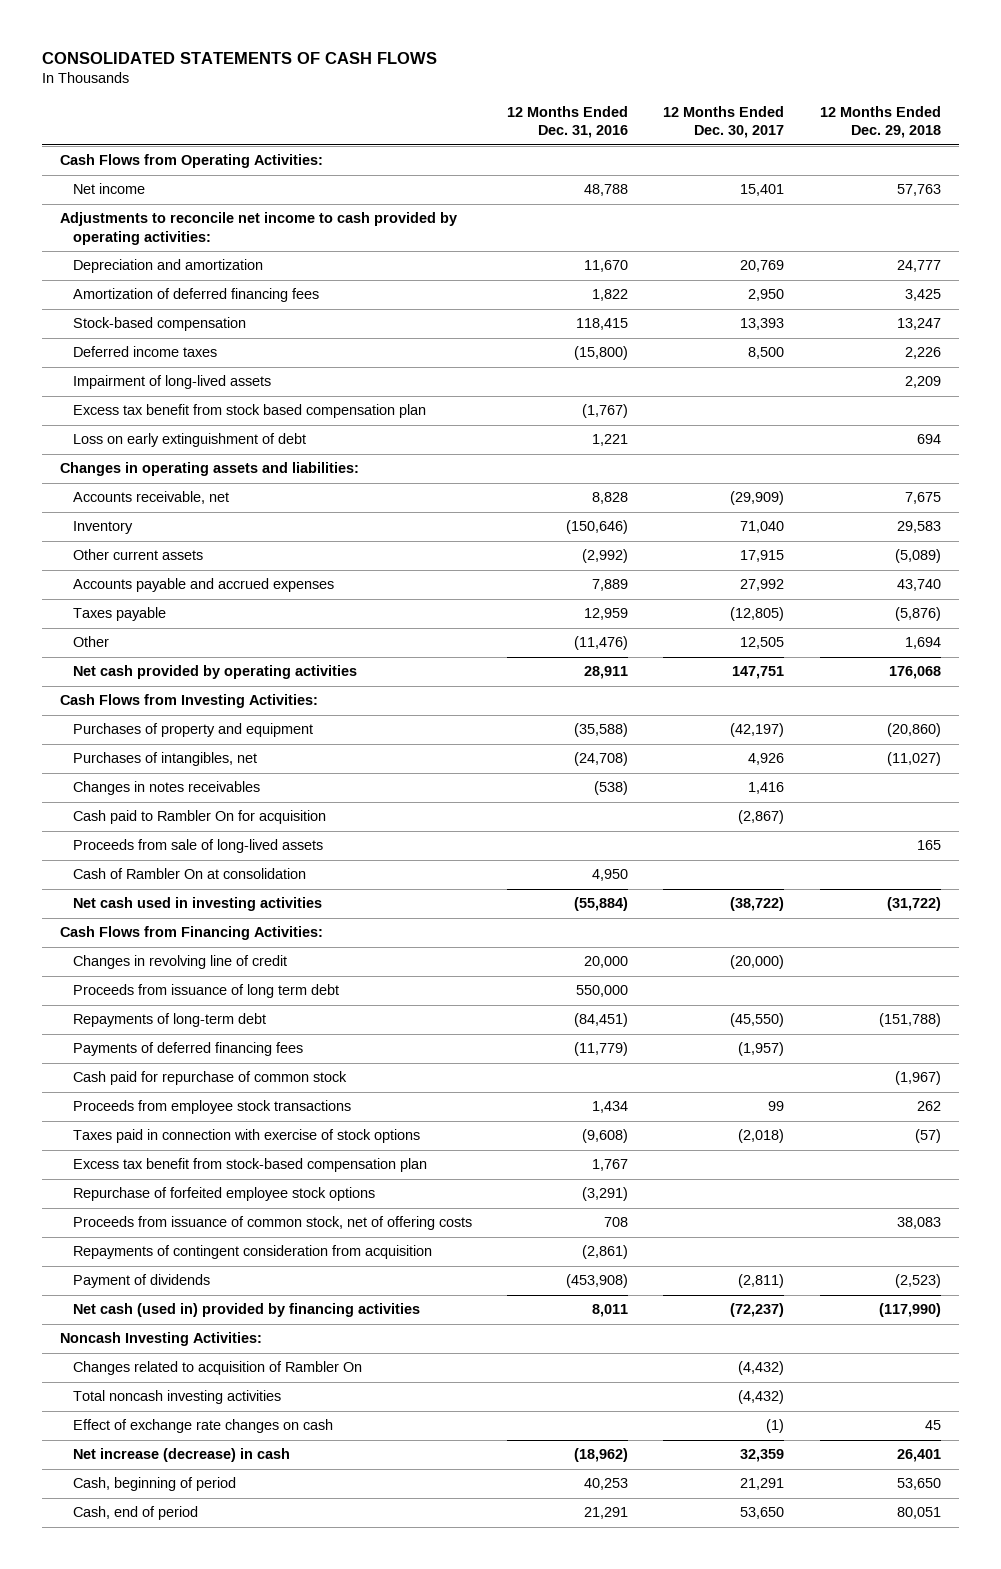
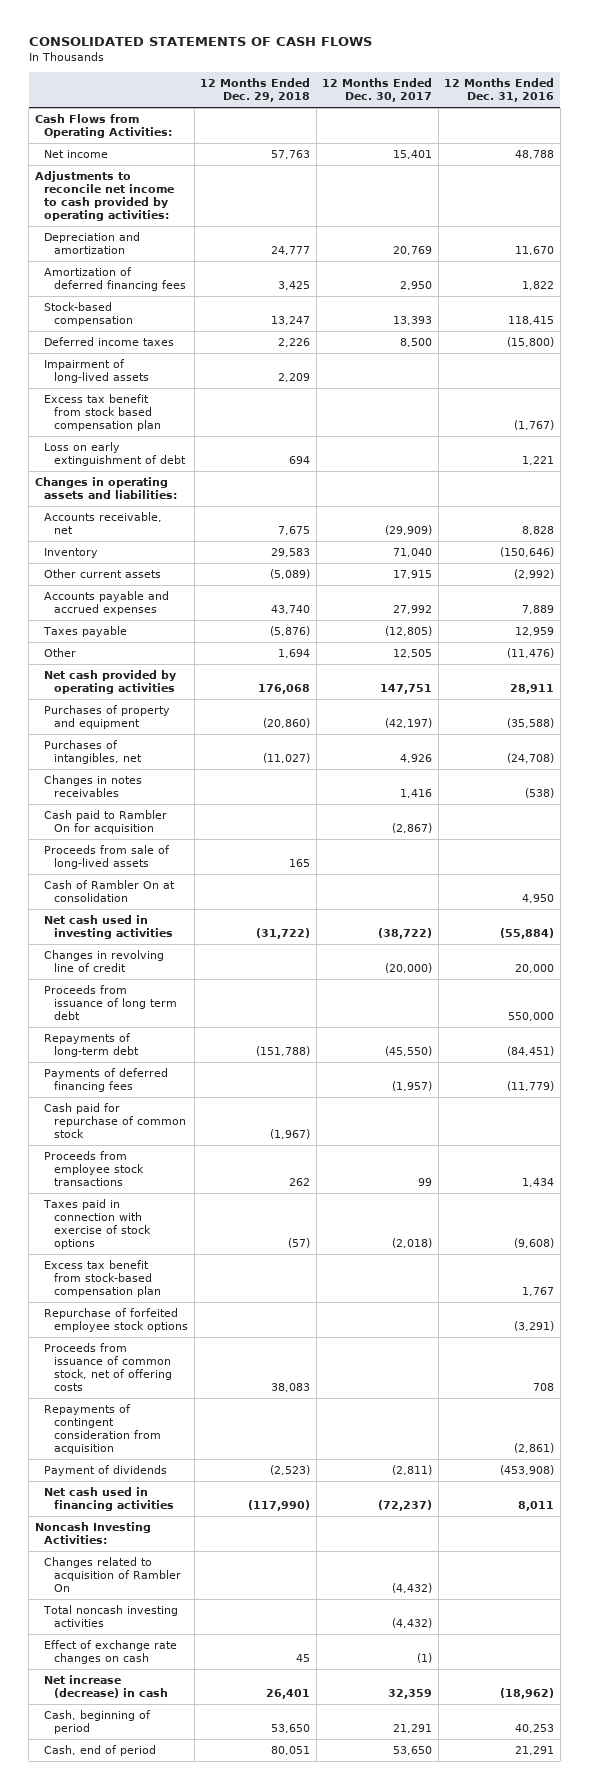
- | 12 Months Ended Dec. 31, 2016 | 12 Months Ended Dec. 30, 2017 | 12 Months Ended Dec. 29, 2018
+ | 12 Months Ended Dec. 29, 2018 | 12 Months Ended Dec. 30, 2017 | 12 Months Ended Dec. 31, 2016
- Cash Flows from Investing Activities:
- Cash Flows from Financing Activities:
- Net cash (used in) provided by financing activities | 8,011 | (72,237) | (117,990)
+ Net cash used in financing activities | (117,990) | (72,237) | 8,011

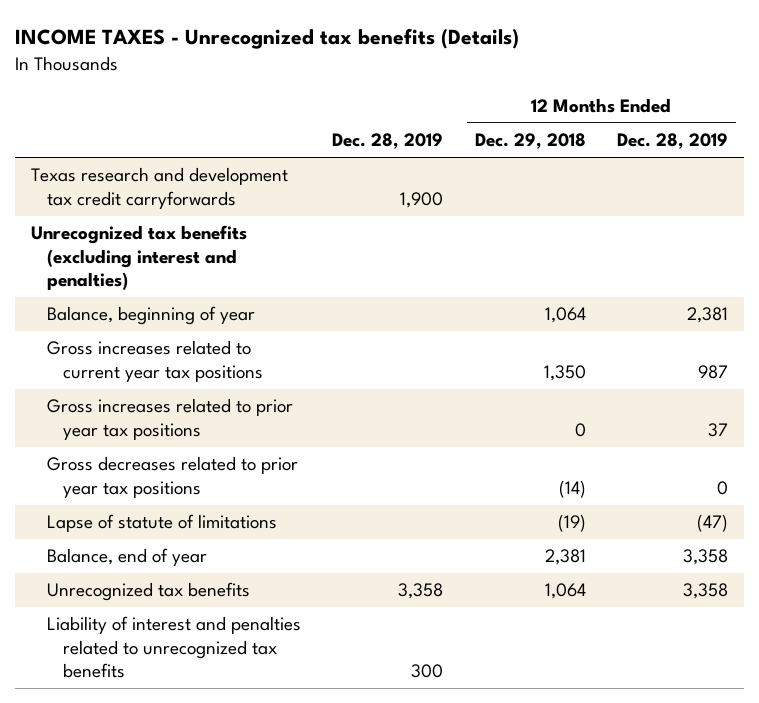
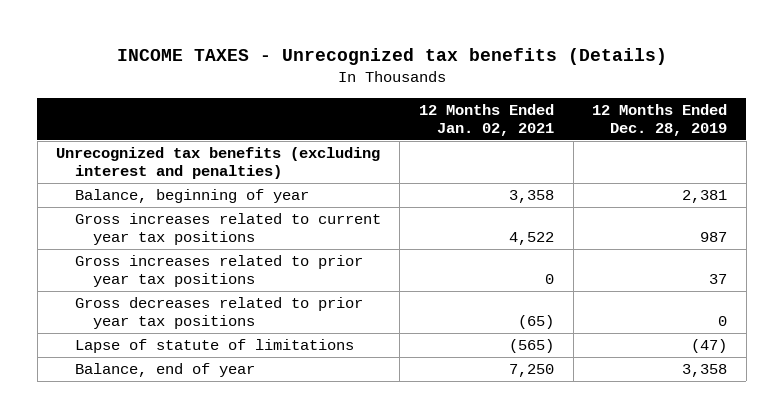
- | Dec. 28, 2019 | 12 Months Ended Dec. 29, 2018 | 12 Months Ended Dec. 28, 2019
+ | 12 Months Ended Jan. 02, 2021 | 12 Months Ended Dec. 28, 2019
- Texas research and development tax credit carryforwards | 1,900 | |
- Unrecognized tax benefits | 3,358 | 1,064 | 3,358
- Liability of interest and penalties related to unrecognized tax benefits | 300 | |

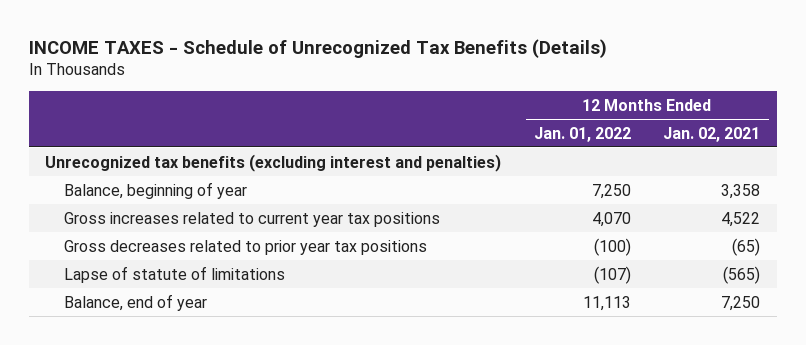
- INCOME TAXES - Unrecognized tax benefits (Details)
+ INCOME TAXES - Schedule of Unrecognized Tax Benefits (Details)
- | 12 Months Ended Jan. 02, 2021 | 12 Months Ended Dec. 28, 2019
+ | 12 Months Ended Jan. 01, 2022 | 12 Months Ended Jan. 02, 2021
- Gross increases related to prior year tax positions | 0 | 37

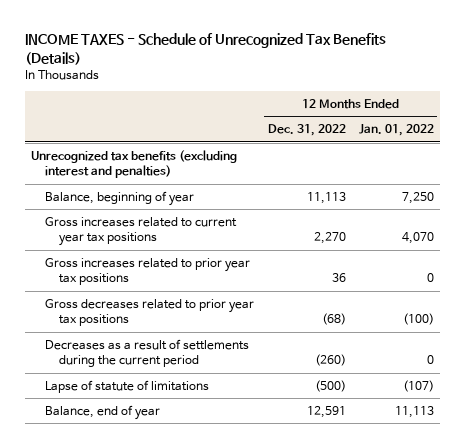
- | 12 Months Ended Jan. 01, 2022 | 12 Months Ended Jan. 02, 2021
+ | 12 Months Ended Dec. 31, 2022 | 12 Months Ended Jan. 01, 2022
+ Gross increases related to prior year tax positions | 36 | 0
+ Decreases as a result of settlements during the current period | (260) | 0

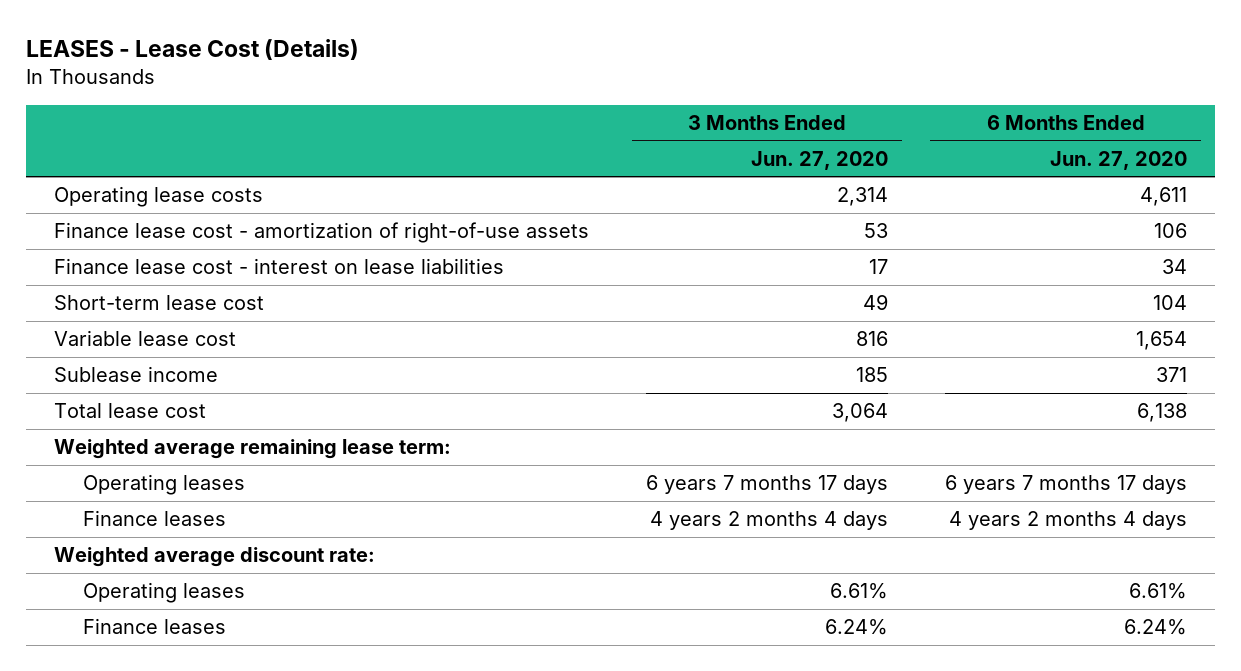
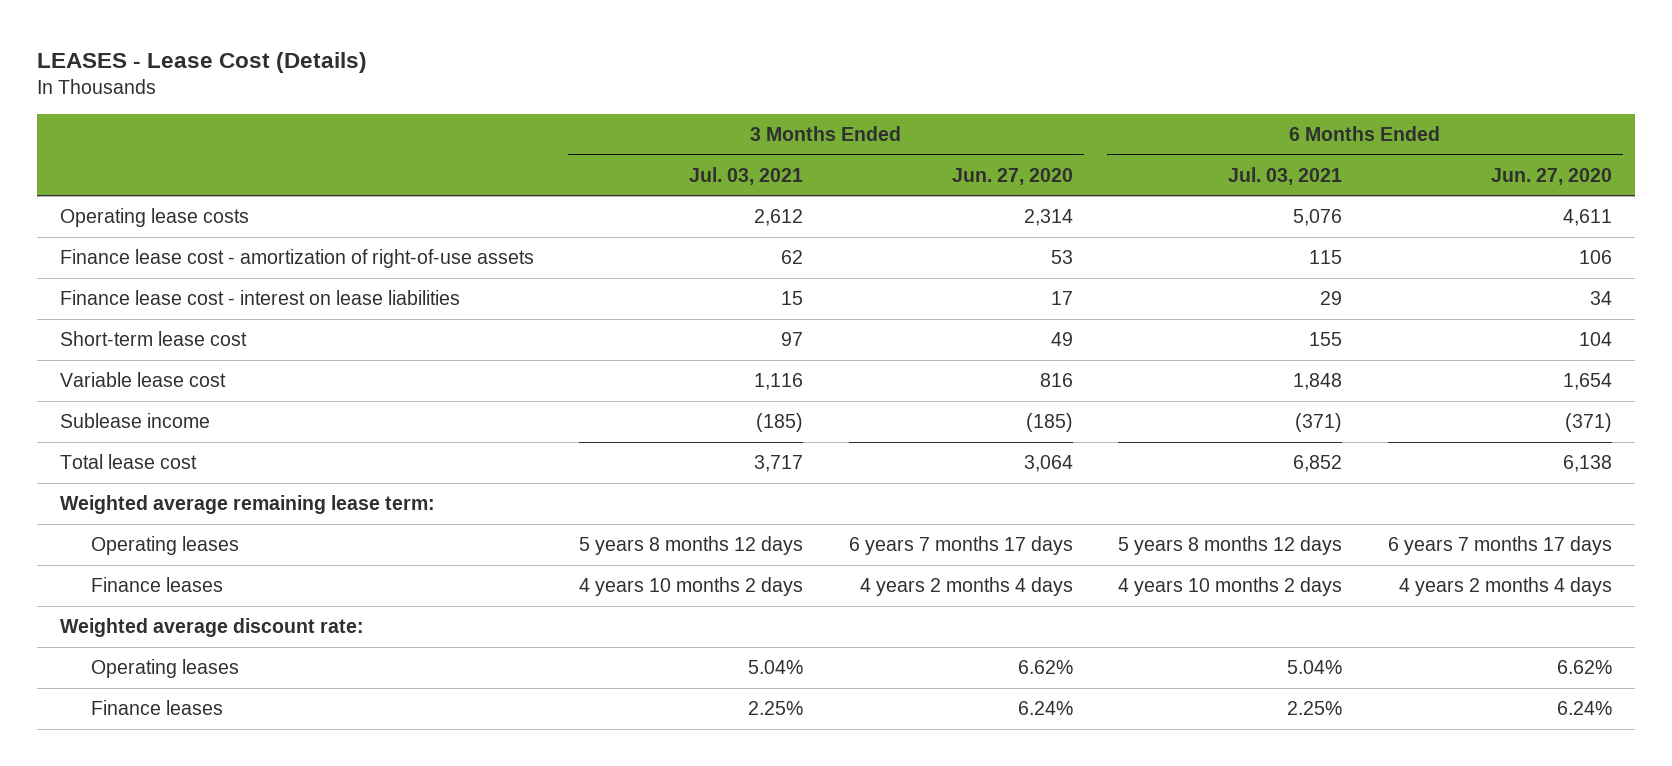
- | 3 Months Ended Jun. 27, 2020 | 6 Months Ended Jun. 27, 2020
+ | 3 Months Ended Jul. 03, 2021 | 3 Months Ended Jun. 27, 2020 | 6 Months Ended Jul. 03, 2021 | 6 Months Ended Jun. 27, 2020
- Sublease income | 185 | 371
+ Sublease income | (185) | (185) | (371) | (371)
- Operating leases | 6.61% | 6.61%
+ Operating leases | 5.04% | 6.62% | 5.04% | 6.62%

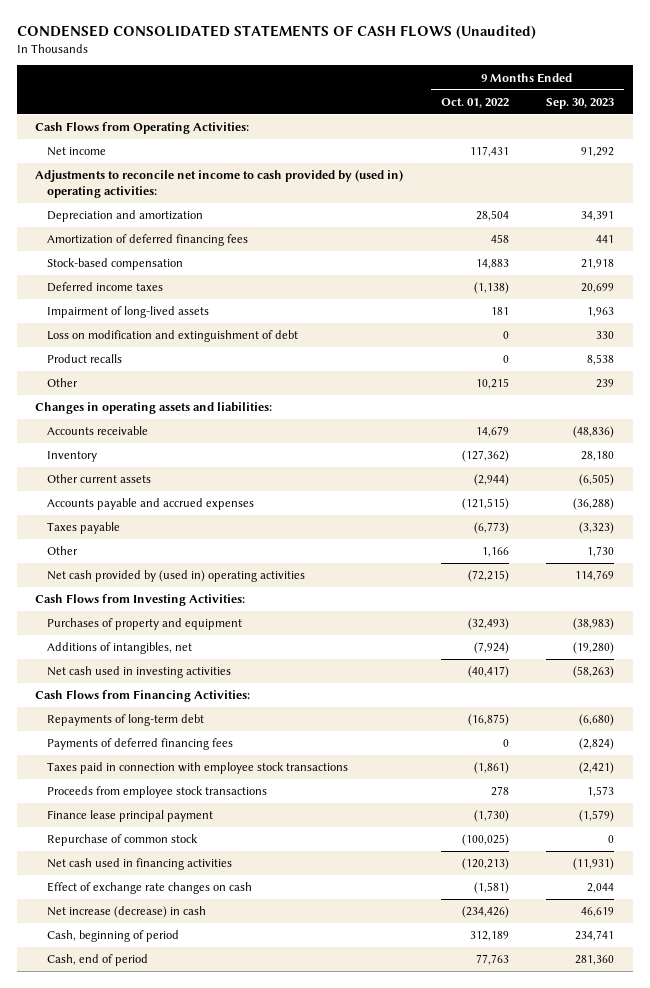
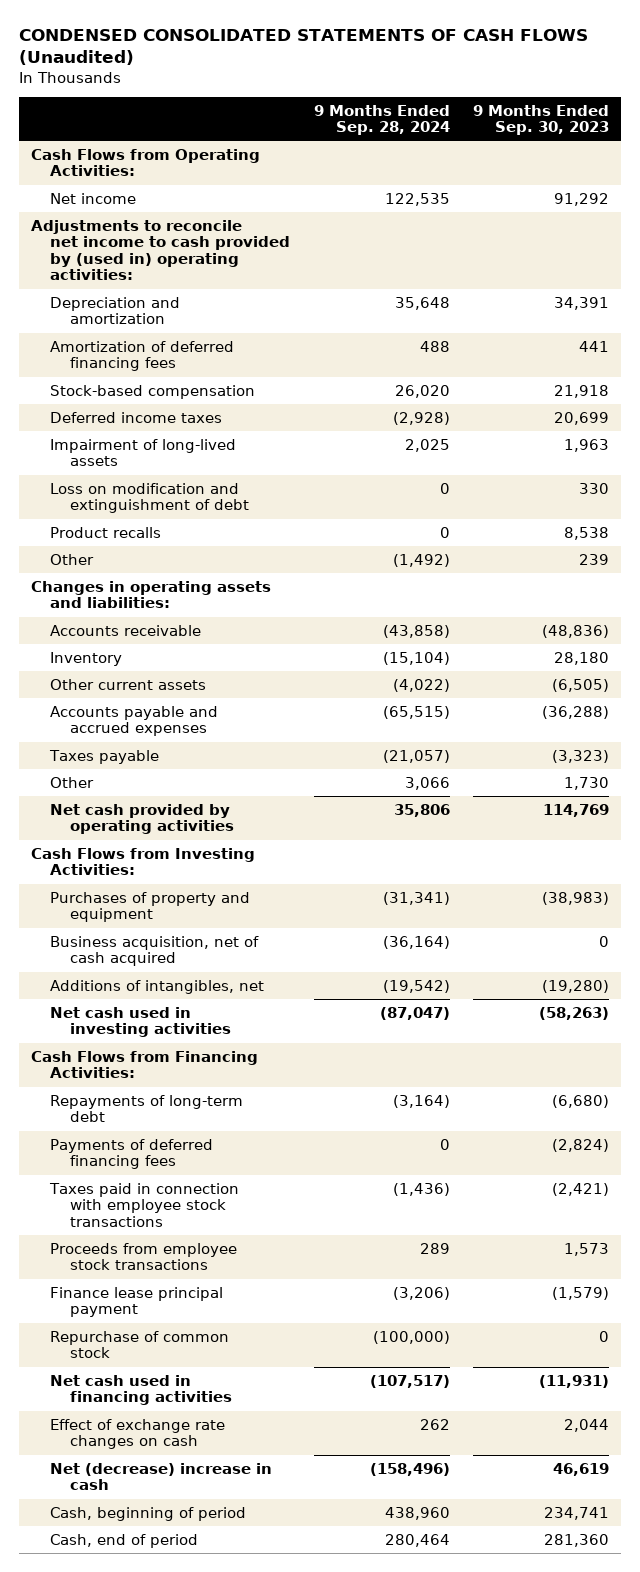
- | 9 Months Ended Oct. 01, 2022 | 9 Months Ended Sep. 30, 2023
+ | 9 Months Ended Sep. 28, 2024 | 9 Months Ended Sep. 30, 2023
- Net cash provided by (used in) operating activities | (72,215) | 114,769
+ Net cash provided by operating activities | 35,806 | 114,769
+ Business acquisition, net of cash acquired | (36,164) | 0
- Net increase (decrease) in cash | (234,426) | 46,619
+ Net (decrease) increase in cash | (158,496) | 46,619

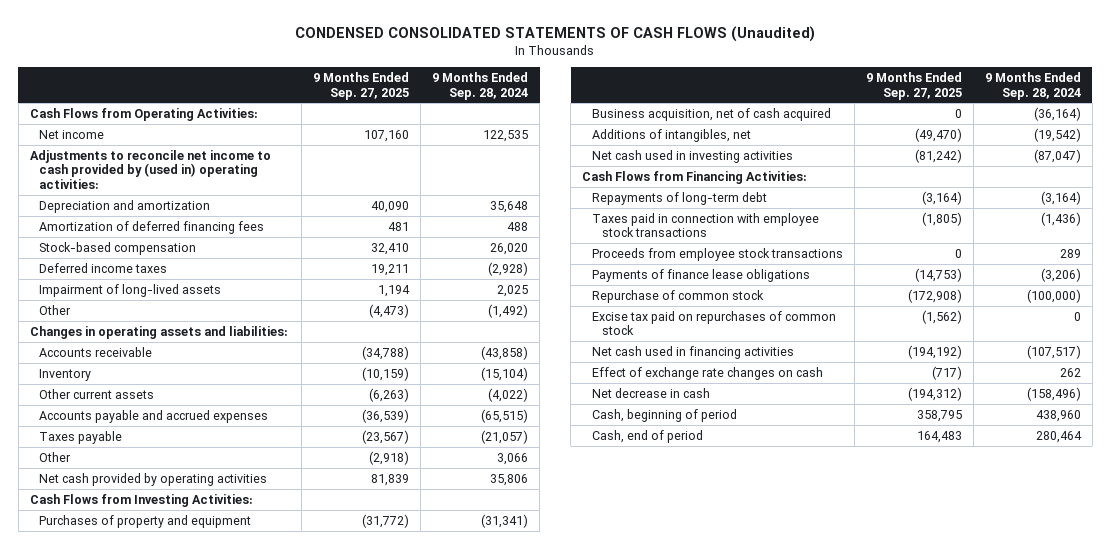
- | 9 Months Ended Sep. 28, 2024 | 9 Months Ended Sep. 30, 2023
+ | 9 Months Ended Sep. 27, 2025 | 9 Months Ended Sep. 28, 2024
- Loss on modification and extinguishment of debt | 0 | 330
- Product recalls | 0 | 8,538
- Payments of deferred financing fees | 0 | (2,824)
- Finance lease principal payment | (3,206) | (1,579)
+ Payments of finance lease obligations | (14,753) | (3,206)
+ Excise tax paid on repurchases of common stock | (1,562) | 0
- Net (decrease) increase in cash | (158,496) | 46,619
+ Net decrease in cash | (194,312) | (158,496)

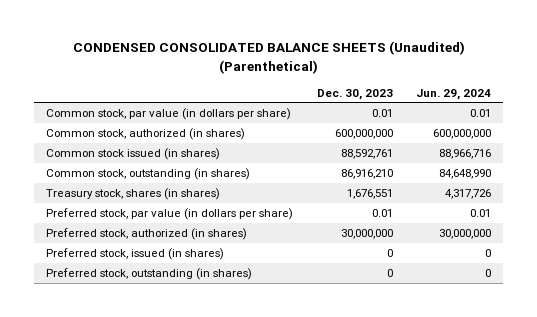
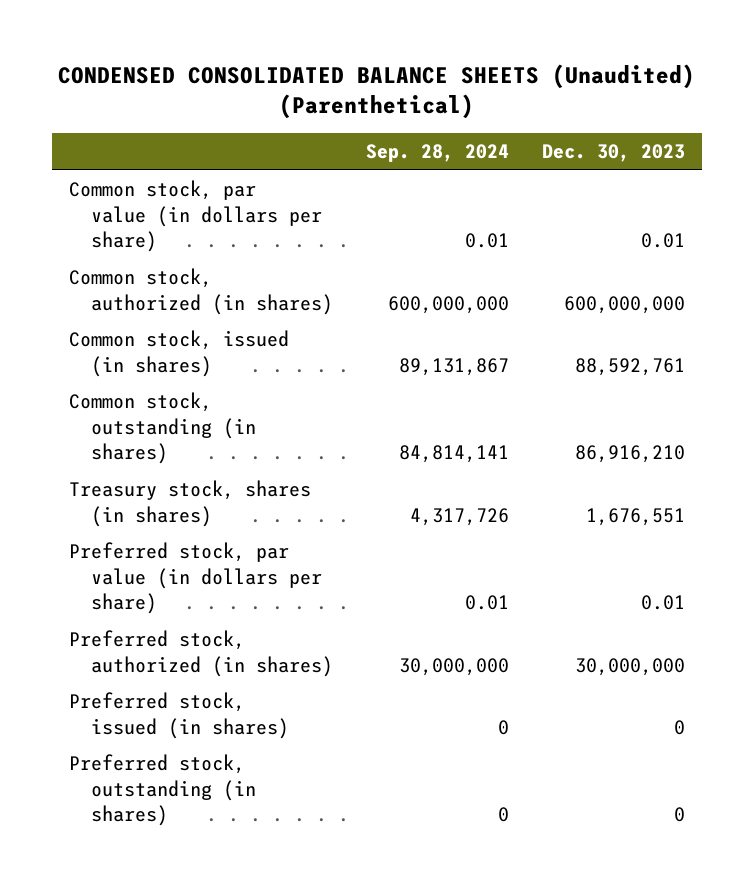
- | Dec. 30, 2023 | Jun. 29, 2024
+ | Sep. 28, 2024 | Dec. 30, 2023
- Common stock issued (in shares) | 88,592,761 | 88,966,716
+ Common stock, issued (in shares) | 89,131,867 | 88,592,761

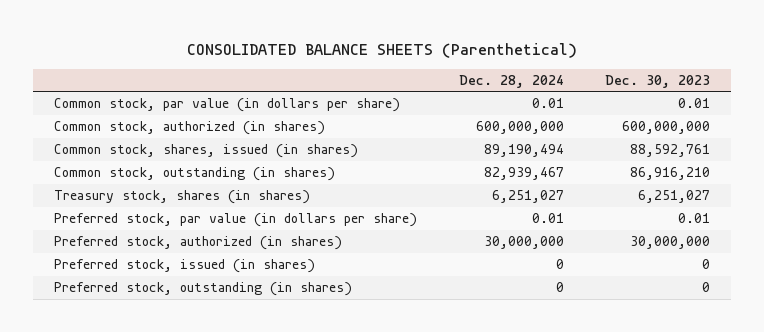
- CONDENSED CONSOLIDATED BALANCE SHEETS (Unaudited) (Parenthetical)
+ CONSOLIDATED BALANCE SHEETS (Parenthetical)
- | Sep. 28, 2024 | Dec. 30, 2023
+ | Dec. 28, 2024 | Dec. 30, 2023
- Common stock, issued (in shares) | 89,131,867 | 88,592,761
+ Common stock, shares, issued (in shares) | 89,190,494 | 88,592,761
- Treasury stock, shares (in shares) | 4,317,726 | 1,676,551
+ Treasury stock, shares (in shares) | 6,251,027 | 6,251,027

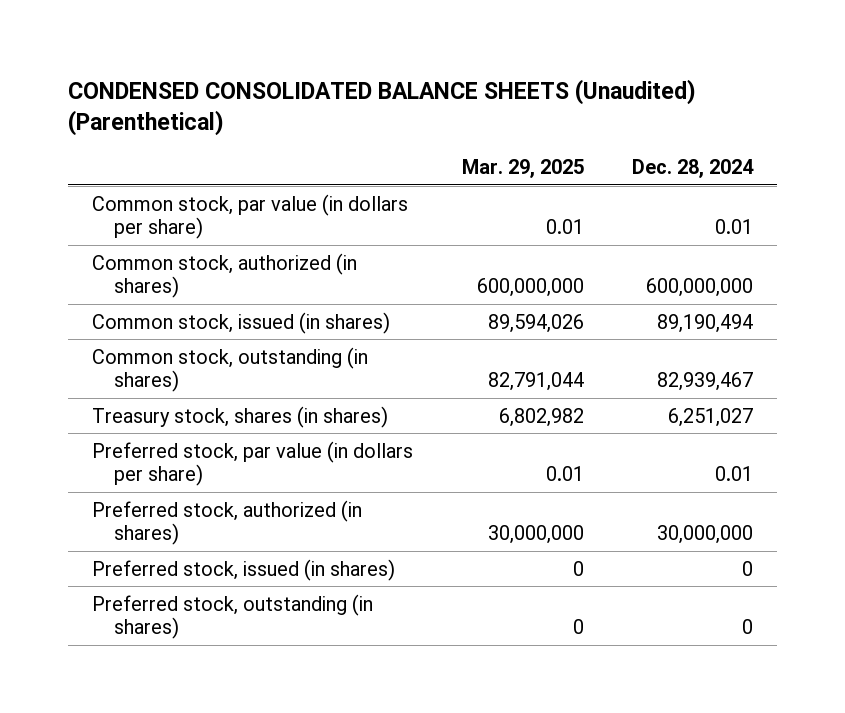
- CONSOLIDATED BALANCE SHEETS (Parenthetical)
+ CONDENSED CONSOLIDATED BALANCE SHEETS (Unaudited) (Parenthetical)
- | Dec. 28, 2024 | Dec. 30, 2023
+ | Mar. 29, 2025 | Dec. 28, 2024
- Common stock, shares, issued (in shares) | 89,190,494 | 88,592,761
+ Common stock, issued (in shares) | 89,594,026 | 89,190,494

